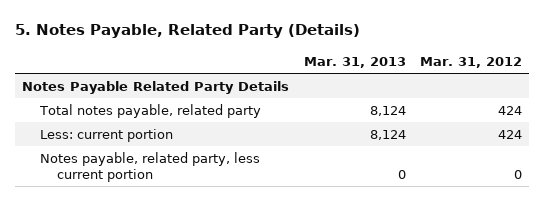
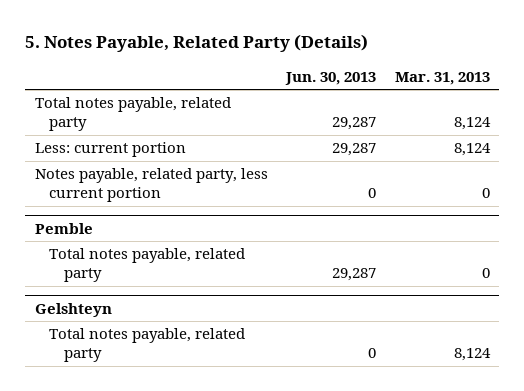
- | Mar. 31, 2013 | Mar. 31, 2012
+ | Jun. 30, 2013 | Mar. 31, 2013
- Notes Payable Related Party Details
+ Pemble
+ Total notes payable, related party | 29,287 | 0
+ Gelshteyn
+ Total notes payable, related party | 0 | 8,124

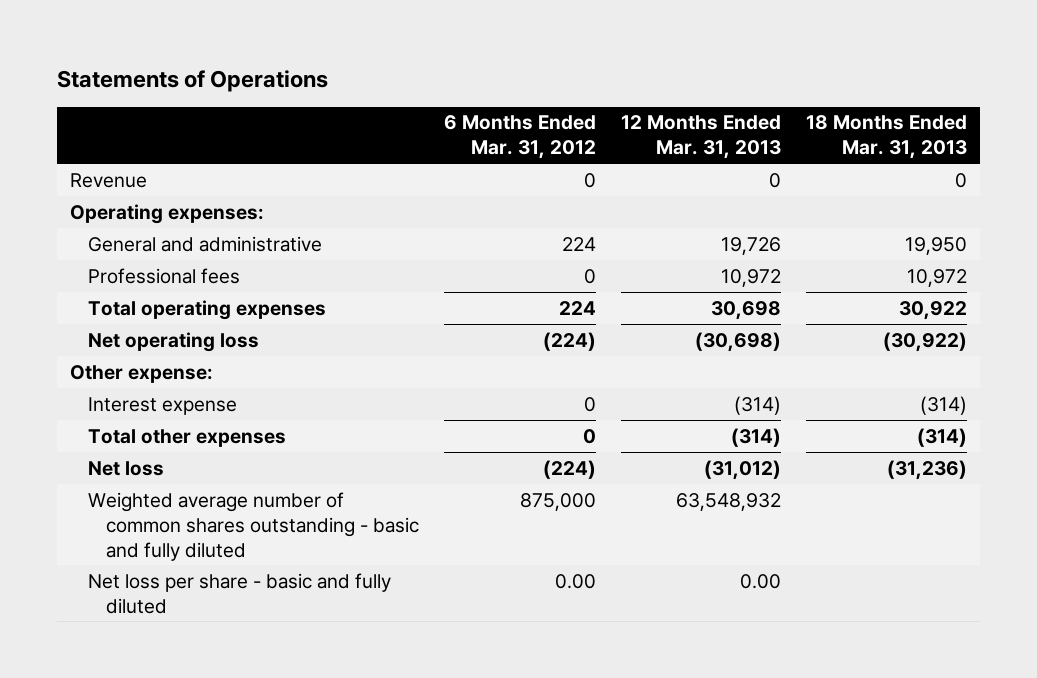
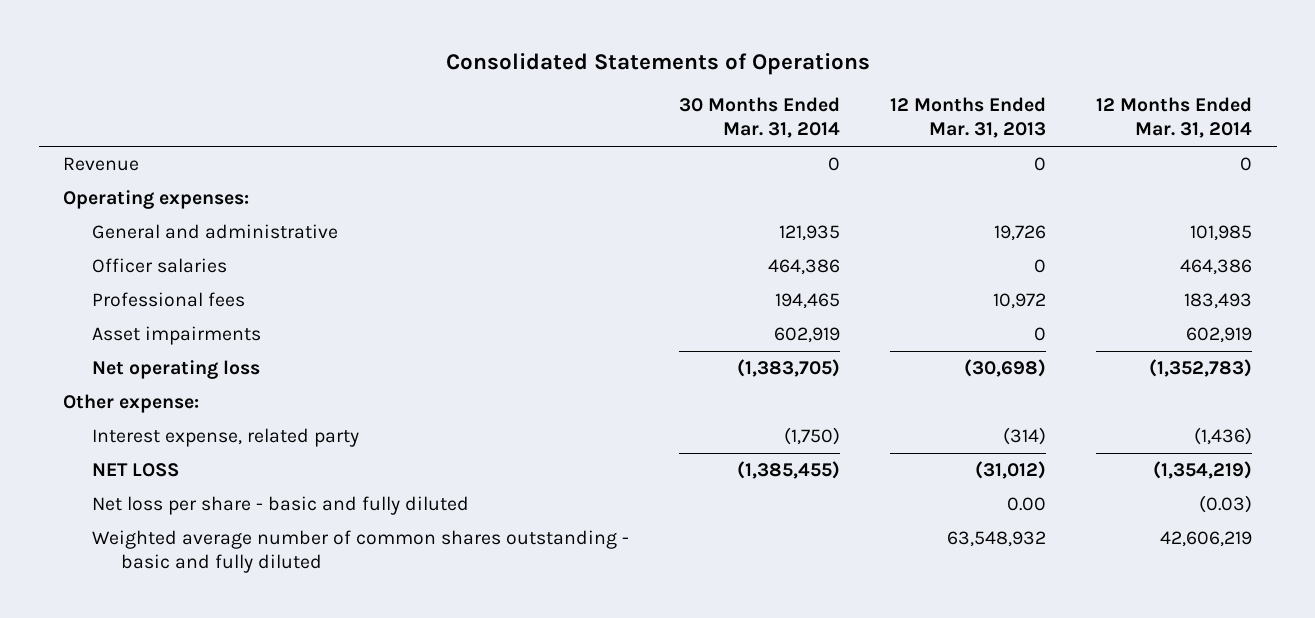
- Statements of Operations
+ Consolidated Statements of Operations
- | 6 Months Ended Mar. 31, 2012 | 12 Months Ended Mar. 31, 2013 | 18 Months Ended Mar. 31, 2013
+ | 30 Months Ended Mar. 31, 2014 | 12 Months Ended Mar. 31, 2013 | 12 Months Ended Mar. 31, 2014
+ Officer salaries | 464,386 | 0 | 464,386
- Total operating expenses | 224 | 30,698 | 30,922
+ Asset impairments | 602,919 | 0 | 602,919
- Interest expense | 0 | (314) | (314)
- Total other expenses | 0 | (314) | (314)
- Net loss | (224) | (31,012) | (31,236)
+ Interest expense, related party | (1,750) | (314) | (1,436)
+ NET LOSS | (1,385,455) | (31,012) | (1,354,219)
moved down: Weighted average number of common shares outstanding - basic and fully diluted | | 63,548,932 | 42,606,219

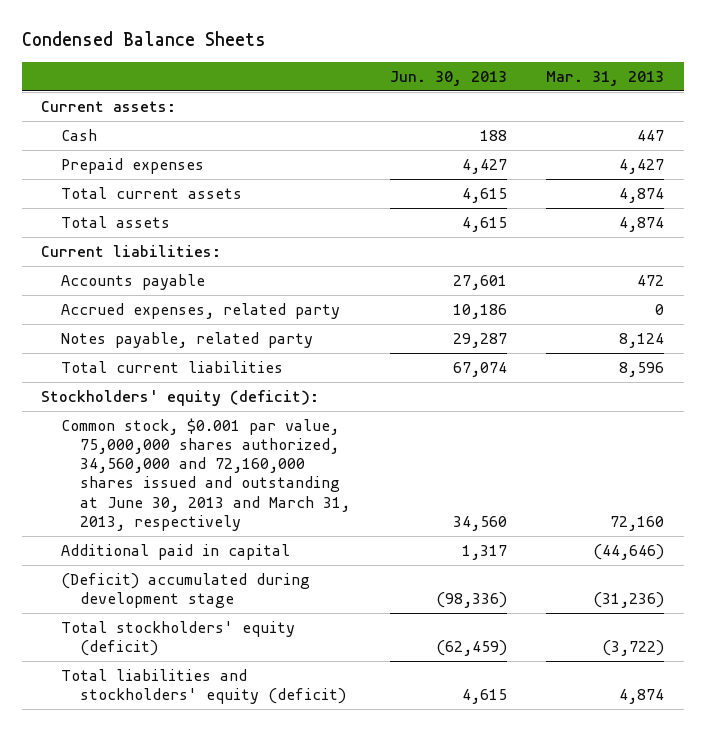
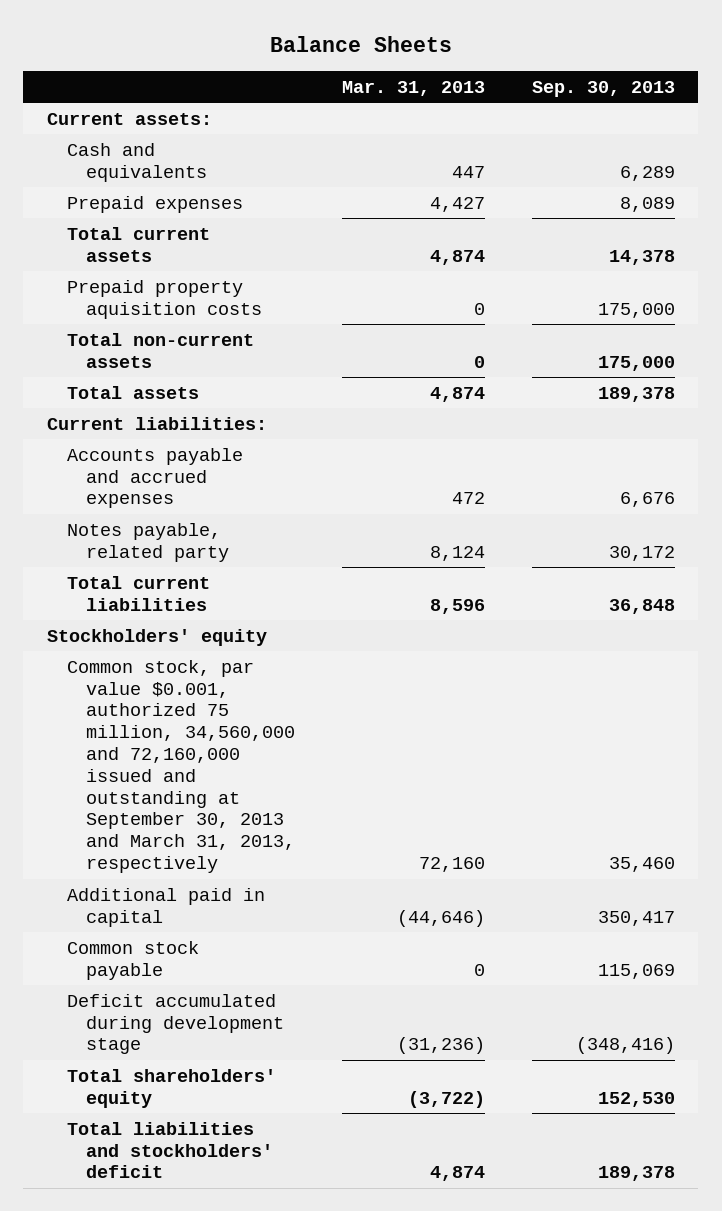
- Condensed Balance Sheets
+ Balance Sheets
- | Jun. 30, 2013 | Mar. 31, 2013
+ | Mar. 31, 2013 | Sep. 30, 2013
- Cash | 188 | 447
+ Cash and equivalents | 447 | 6,289
+ Prepaid property aquisition costs | 0 | 175,000
+ Total non-current assets | 0 | 175,000
- Accounts payable | 27,601 | 472
- Accrued expenses, related party | 10,186 | 0
+ Accounts payable and accrued expenses | 472 | 6,676
- Stockholders' equity (deficit):
- Common stock, $0.001 par value, 75,000,000 shares authorized, 34,560,000 and 72,160,000 shares issued and outstanding at June 30, 2013 and March 31, 2013, respectively | 34,560 | 72,160
+ Stockholders' equity
+ Common stock, par value $0.001, authorized 75 million, 34,560,000 and 72,160,000 issued and outstanding at September 30, 2013 and March 31, 2013, respectively | 72,160 | 35,460
- (Deficit) accumulated during development stage | (98,336) | (31,236)
- Total stockholders' equity (deficit) | (62,459) | (3,722)
- Total liabilities and stockholders' equity (deficit) | 4,615 | 4,874
+ Common stock payable | 0 | 115,069
+ Deficit accumulated during development stage | (31,236) | (348,416)
+ Total shareholders' equity | (3,722) | 152,530
+ Total liabilities and stockholders' deficit | 4,874 | 189,378

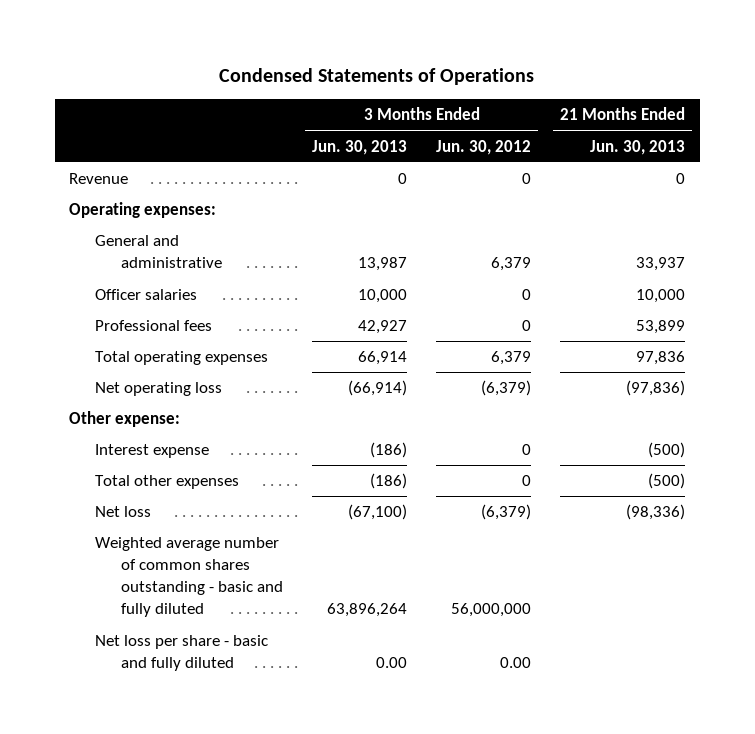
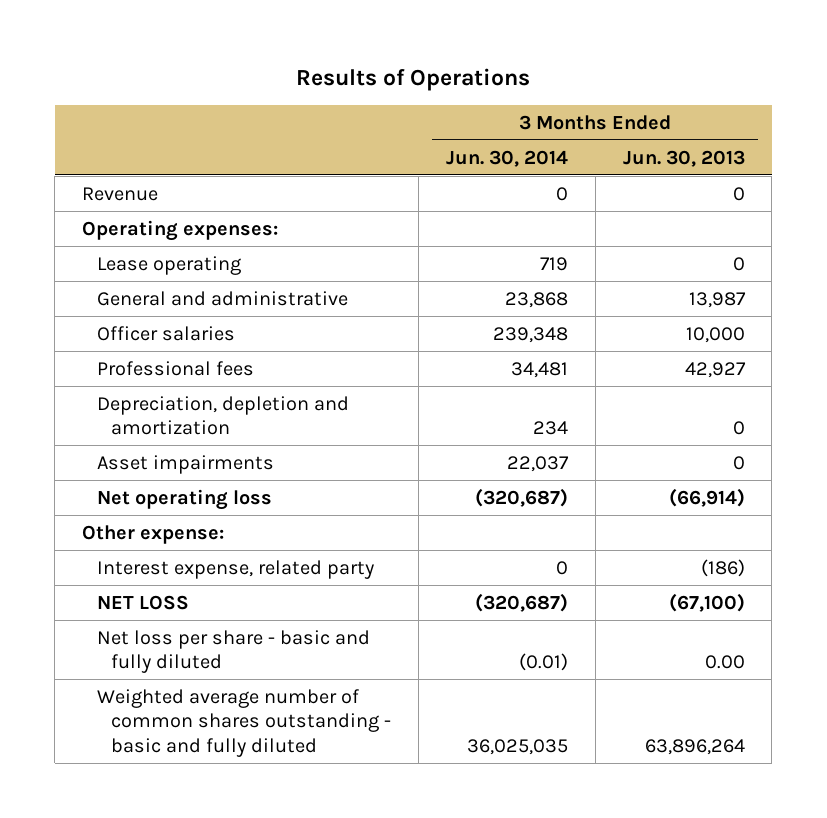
- Condensed Statements of Operations
+ Results of Operations
- | 3 Months Ended Jun. 30, 2013 | 3 Months Ended Jun. 30, 2012 | 21 Months Ended Jun. 30, 2013
+ | 3 Months Ended Jun. 30, 2014 | 3 Months Ended Jun. 30, 2013
+ Lease operating | 719 | 0
- Total operating expenses | 66,914 | 6,379 | 97,836
+ Depreciation, depletion and amortization | 234 | 0
+ Asset impairments | 22,037 | 0
- Interest expense | (186) | 0 | (500)
- Total other expenses | (186) | 0 | (500)
- Net loss | (67,100) | (6,379) | (98,336)
+ Interest expense, related party | 0 | (186)
+ NET LOSS | (320,687) | (67,100)
moved down: Weighted average number of common shares outstanding - basic and fully diluted | 36,025,035 | 63,896,264

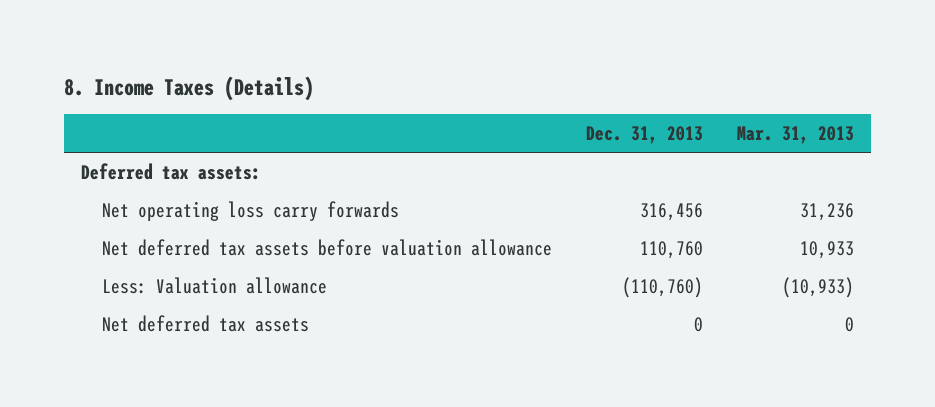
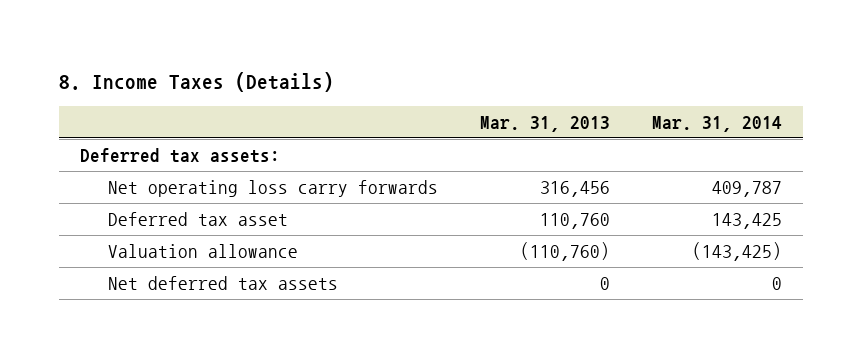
- | Dec. 31, 2013 | Mar. 31, 2013
+ | Mar. 31, 2013 | Mar. 31, 2014
- Net operating loss carry forwards | 316,456 | 31,236
- Net deferred tax assets before valuation allowance | 110,760 | 10,933
- Less: Valuation allowance | (110,760) | (10,933)
+ Net operating loss carry forwards | 316,456 | 409,787
+ Deferred tax asset | 110,760 | 143,425
+ Valuation allowance | (110,760) | (143,425)

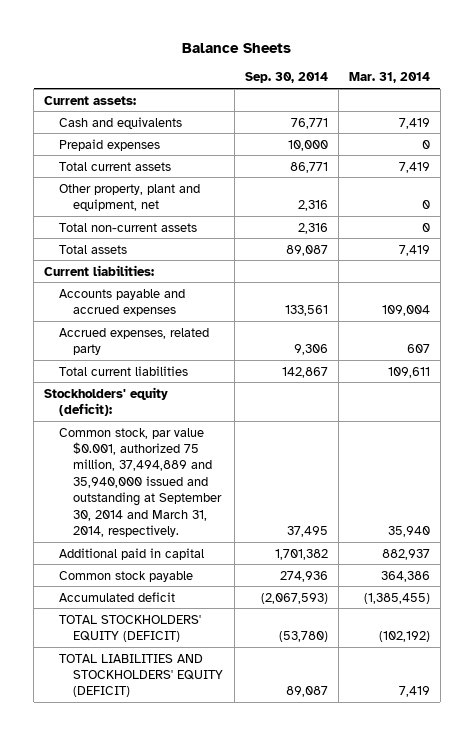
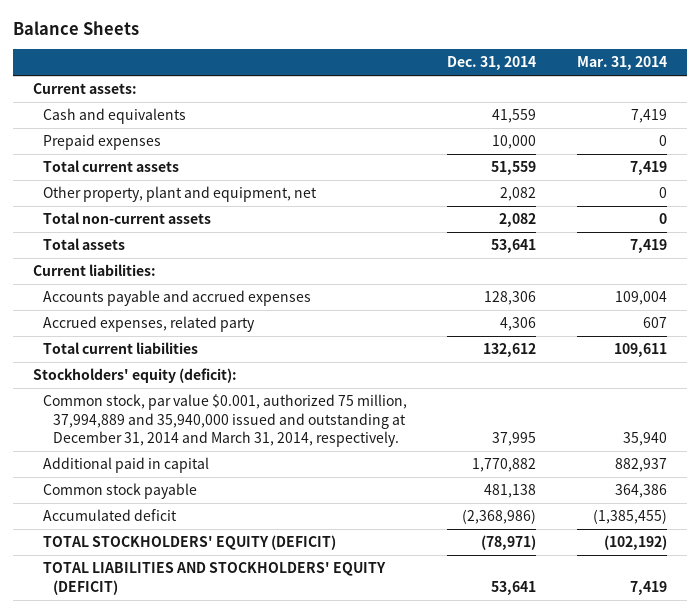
- | Sep. 30, 2014 | Mar. 31, 2014
+ | Dec. 31, 2014 | Mar. 31, 2014
- Common stock, par value $0.001, authorized 75 million, 37,494,889 and 35,940,000 issued and outstanding at September 30, 2014 and March 31, 2014, respectively. | 37,495 | 35,940
+ Common stock, par value $0.001, authorized 75 million, 37,994,889 and 35,940,000 issued and outstanding at December 31, 2014 and March 31, 2014, respectively. | 37,995 | 35,940

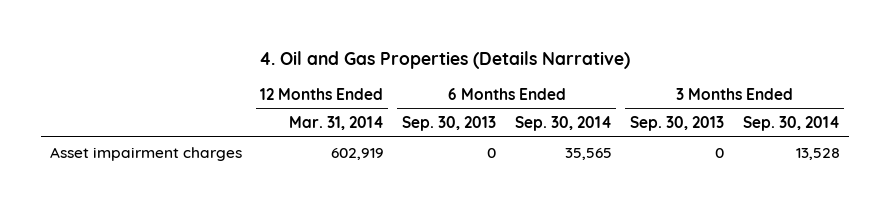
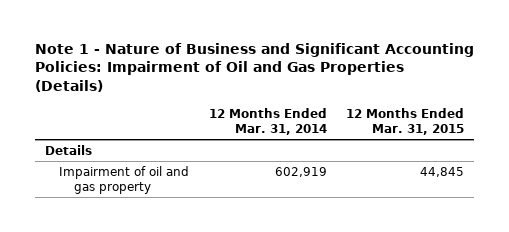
- 4. Oil and Gas Properties (Details Narrative)
+ Note 1 - Nature of Business and Significant Accounting Policies: Impairment of Oil and Gas Properties (Details)
- | 12 Months Ended Mar. 31, 2014 | 6 Months Ended Sep. 30, 2013 | 6 Months Ended Sep. 30, 2014 | 3 Months Ended Sep. 30, 2013 | 3 Months Ended Sep. 30, 2014
+ | 12 Months Ended Mar. 31, 2014 | 12 Months Ended Mar. 31, 2015
- Asset impairment charges | 602,919 | 0 | 35,565 | 0 | 13,528
+ Details
+ Impairment of oil and gas property | 602,919 | 44,845

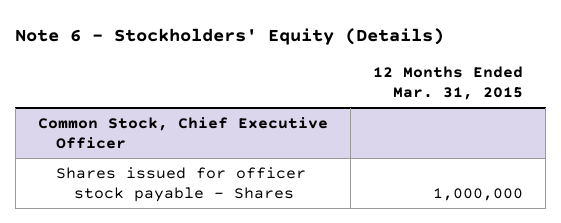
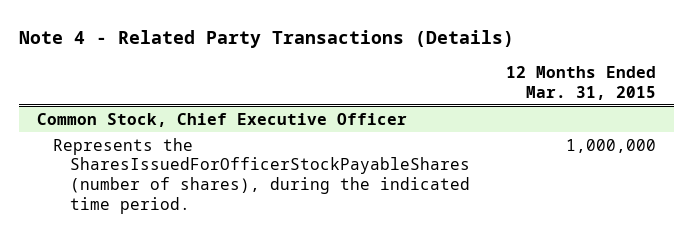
- Note 6 - Stockholders' Equity (Details)
+ Note 4 - Related Party Transactions (Details)
@ Common Stock, Chief Executive Officer
- Shares issued for officer stock payable - Shares | 1,000,000
+ Represents the SharesIssuedForOfficerStockPayableShares (number of shares), during the indicated time period. | 1,000,000

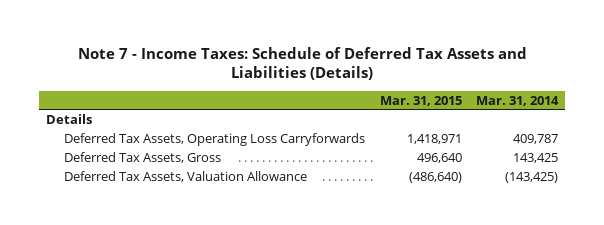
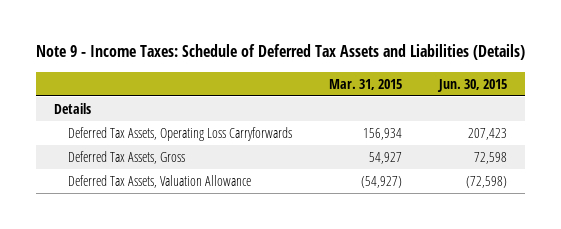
- Note 7 - Income Taxes: Schedule of Deferred Tax Assets and Liabilities (Details)
+ Note 9 - Income Taxes: Schedule of Deferred Tax Assets and Liabilities (Details)
- | Mar. 31, 2015 | Mar. 31, 2014
+ | Mar. 31, 2015 | Jun. 30, 2015
- Deferred Tax Assets, Operating Loss Carryforwards | 1,418,971 | 409,787
- Deferred Tax Assets, Gross | 496,640 | 143,425
- Deferred Tax Assets, Valuation Allowance | (486,640) | (143,425)
+ Deferred Tax Assets, Operating Loss Carryforwards | 156,934 | 207,423
+ Deferred Tax Assets, Gross | 54,927 | 72,598
+ Deferred Tax Assets, Valuation Allowance | (54,927) | (72,598)

